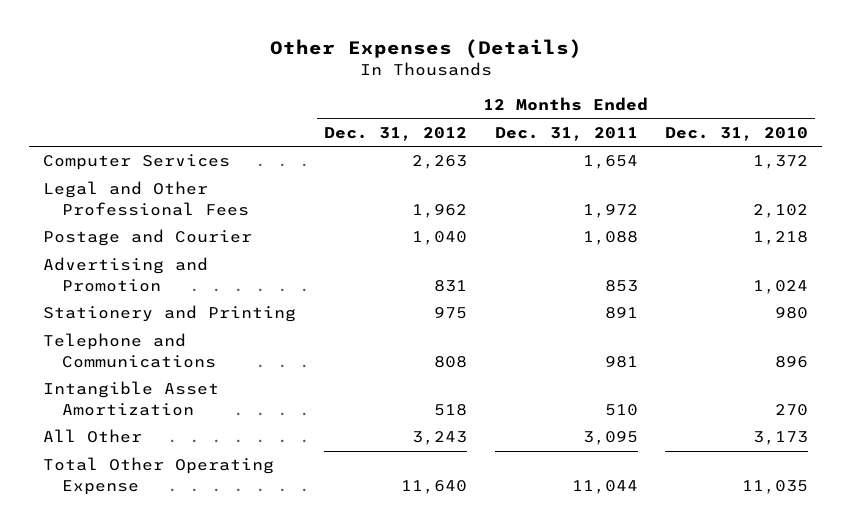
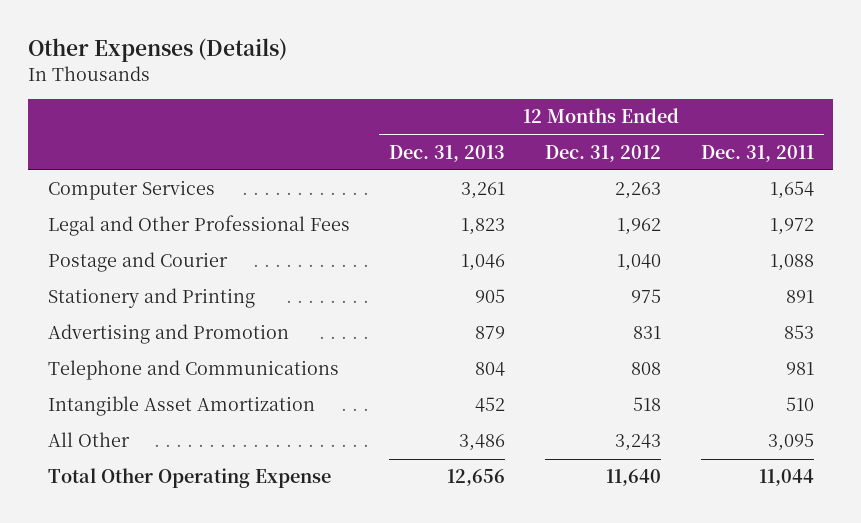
- | 12 Months Ended Dec. 31, 2012 | 12 Months Ended Dec. 31, 2011 | 12 Months Ended Dec. 31, 2010
+ | 12 Months Ended Dec. 31, 2013 | 12 Months Ended Dec. 31, 2012 | 12 Months Ended Dec. 31, 2011
moved down: Advertising and Promotion | 879 | 831 | 853

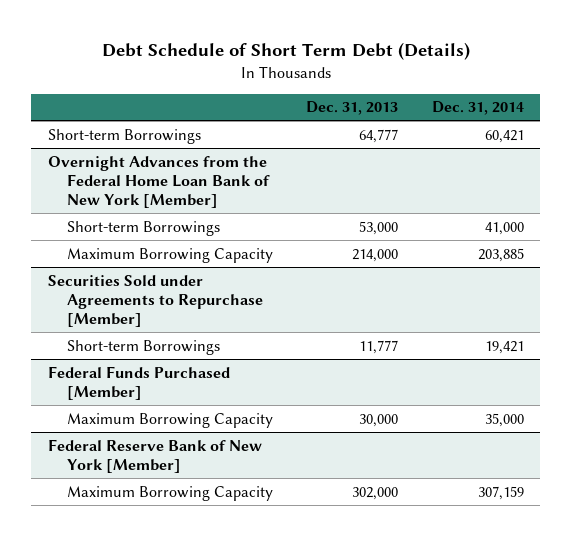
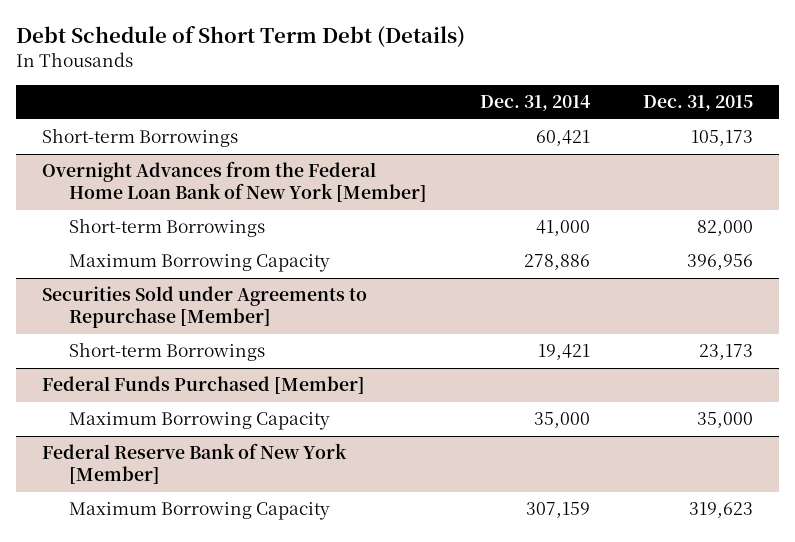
- | Dec. 31, 2013 | Dec. 31, 2014
+ | Dec. 31, 2014 | Dec. 31, 2015
@ Overnight Advances from the Federal Home Loan Bank of New York [Member]
- Maximum Borrowing Capacity | 214,000 | 203,885
+ Maximum Borrowing Capacity | 278,886 | 396,956

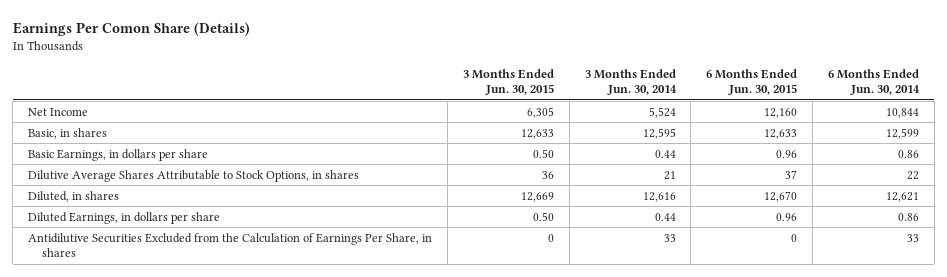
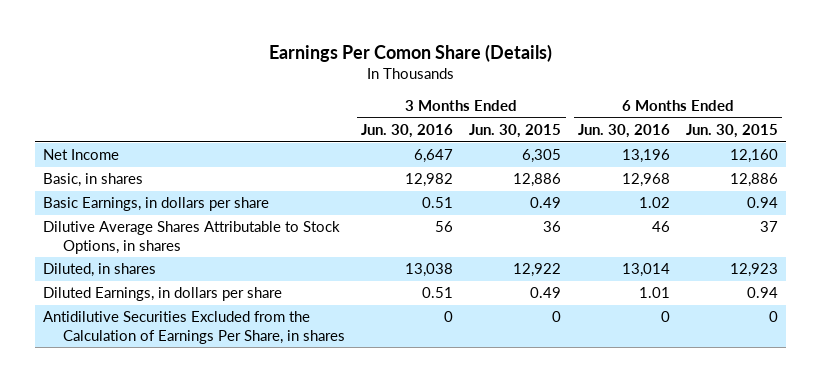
- | 3 Months Ended Jun. 30, 2015 | 3 Months Ended Jun. 30, 2014 | 6 Months Ended Jun. 30, 2015 | 6 Months Ended Jun. 30, 2014
+ | 3 Months Ended Jun. 30, 2016 | 3 Months Ended Jun. 30, 2015 | 6 Months Ended Jun. 30, 2016 | 6 Months Ended Jun. 30, 2015
- Basic, in shares | 12,633 | 12,595 | 12,633 | 12,599
- Basic Earnings, in dollars per share | 0.50 | 0.44 | 0.96 | 0.86
+ Basic, in shares | 12,982 | 12,886 | 12,968 | 12,886
+ Basic Earnings, in dollars per share | 0.51 | 0.49 | 1.02 | 0.94
- Diluted, in shares | 12,669 | 12,616 | 12,670 | 12,621
- Diluted Earnings, in dollars per share | 0.50 | 0.44 | 0.96 | 0.86
+ Diluted, in shares | 13,038 | 12,922 | 13,014 | 12,923
+ Diluted Earnings, in dollars per share | 0.51 | 0.49 | 1.01 | 0.94

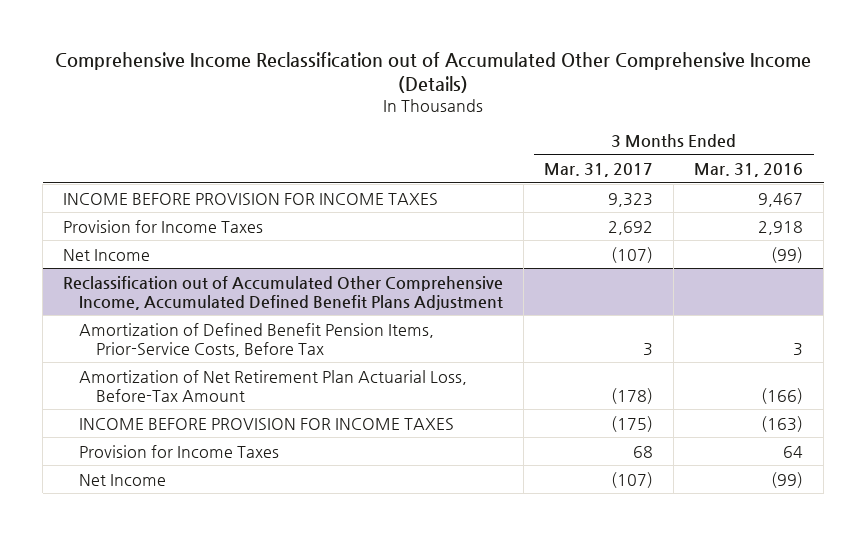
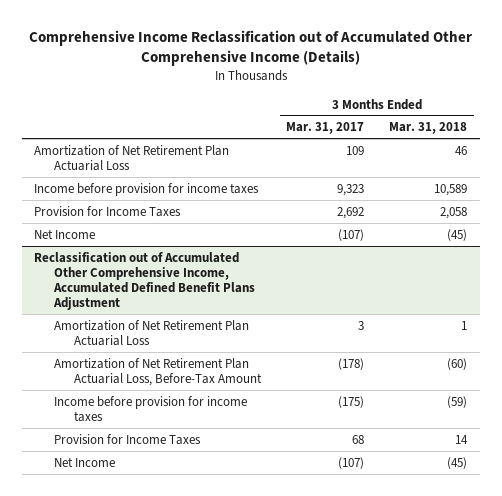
- | 3 Months Ended Mar. 31, 2017 | 3 Months Ended Mar. 31, 2016
+ | 3 Months Ended Mar. 31, 2017 | 3 Months Ended Mar. 31, 2018
- INCOME BEFORE PROVISION FOR INCOME TAXES | 9,323 | 9,467
+ Amortization of Net Retirement Plan Actuarial Loss | 109 | 46
+ Income before provision for income taxes | 9,323 | 10,589
@ Reclassification out of Accumulated Other Comprehensive Income, Accumulated Defined Benefit Plans Adjustment
- Amortization of Defined Benefit Pension Items, Prior-Service Costs, Before Tax | 3 | 3
+ Amortization of Net Retirement Plan Actuarial Loss | 3 | 1
- INCOME BEFORE PROVISION FOR INCOME TAXES | (175) | (163)
+ Income before provision for income taxes | (175) | (59)

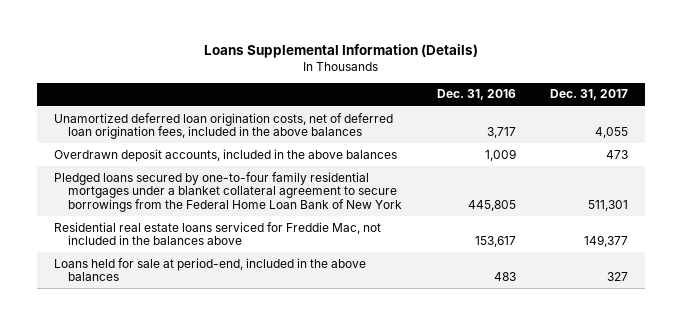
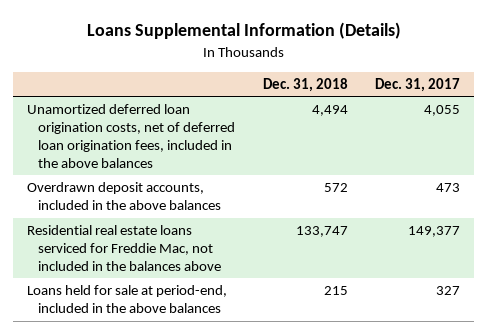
- | Dec. 31, 2016 | Dec. 31, 2017
+ | Dec. 31, 2018 | Dec. 31, 2017
- Pledged loans secured by one-to-four family residential mortgages under a blanket collateral agreement to secure borrowings from the Federal Home Loan Bank of New York | 445,805 | 511,301

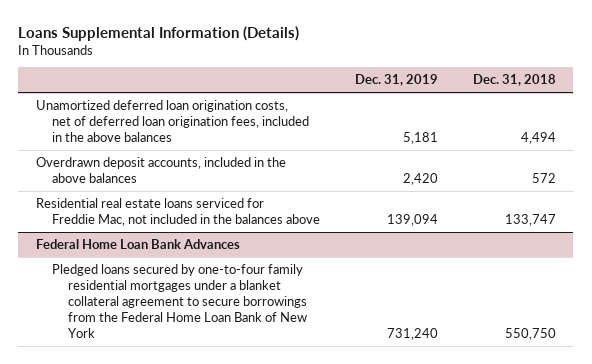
- | Dec. 31, 2018 | Dec. 31, 2017
+ | Dec. 31, 2019 | Dec. 31, 2018
- Loans held for sale at period-end, included in the above balances | 215 | 327
+ Federal Home Loan Bank Advances
+ Pledged loans secured by one-to-four family residential mortgages under a blanket collateral agreement to secure borrowings from the Federal Home Loan Bank of New York | 731,240 | 550,750

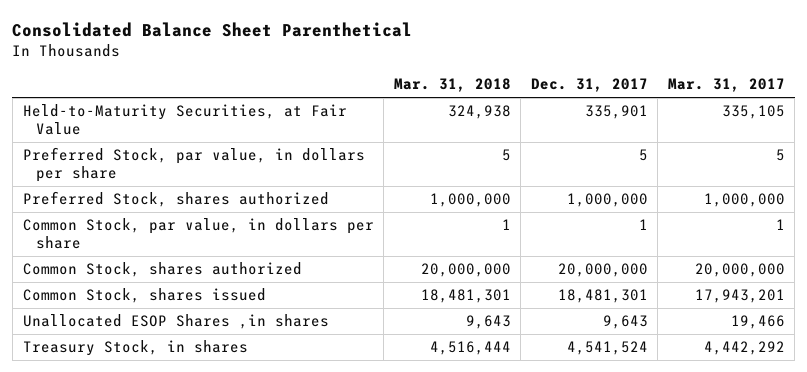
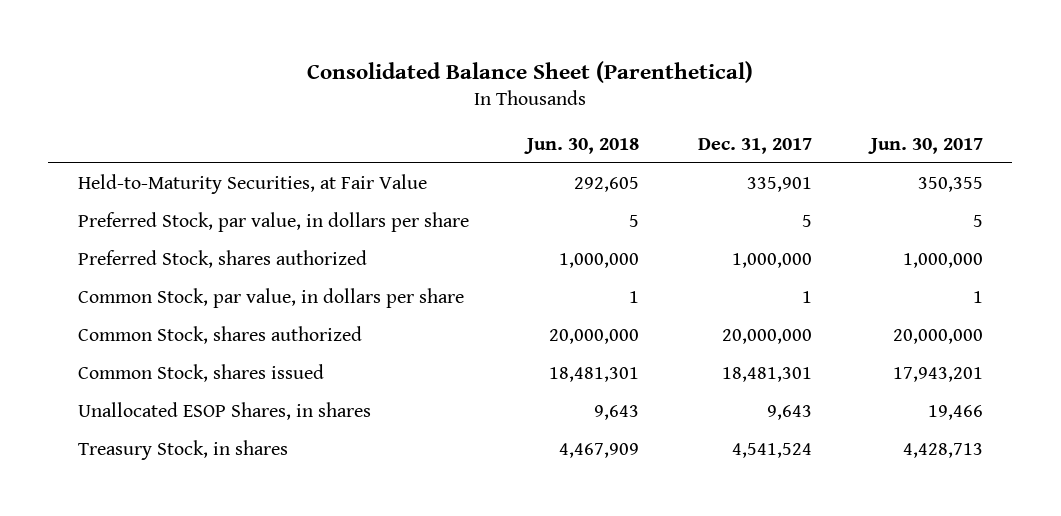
- Consolidated Balance Sheet Parenthetical
+ Consolidated Balance Sheet (Parenthetical)
- | Mar. 31, 2018 | Dec. 31, 2017 | Mar. 31, 2017
+ | Jun. 30, 2018 | Dec. 31, 2017 | Jun. 30, 2017
- Unallocated ESOP Shares ,in shares | 9,643 | 9,643 | 19,466
+ Unallocated ESOP Shares, in shares | 9,643 | 9,643 | 19,466

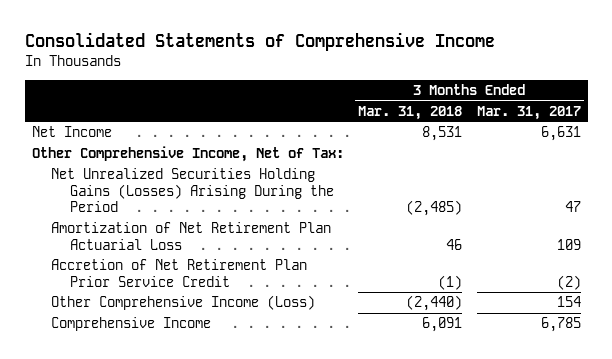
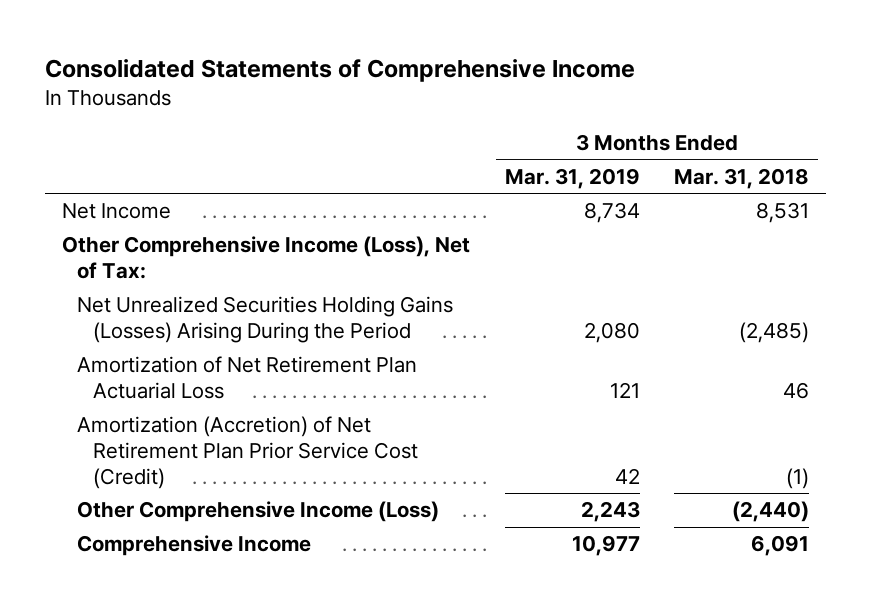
- | 3 Months Ended Mar. 31, 2018 | 3 Months Ended Mar. 31, 2017
+ | 3 Months Ended Mar. 31, 2019 | 3 Months Ended Mar. 31, 2018
- Other Comprehensive Income, Net of Tax:
+ Other Comprehensive Income (Loss), Net of Tax:
- Accretion of Net Retirement Plan Prior Service Credit | (1) | (2)
+ Amortization (Accretion) of Net Retirement Plan Prior Service Cost (Credit) | 42 | (1)

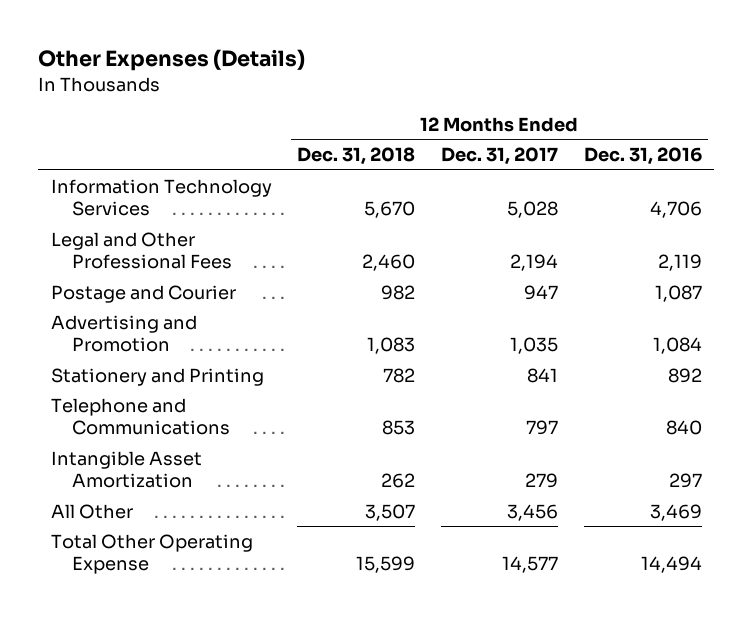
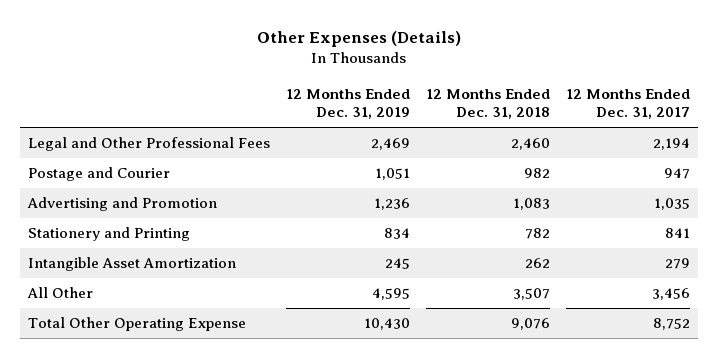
- | 12 Months Ended Dec. 31, 2018 | 12 Months Ended Dec. 31, 2017 | 12 Months Ended Dec. 31, 2016
+ | 12 Months Ended Dec. 31, 2019 | 12 Months Ended Dec. 31, 2018 | 12 Months Ended Dec. 31, 2017
- Information Technology Services | 5,670 | 5,028 | 4,706
- Telephone and Communications | 853 | 797 | 840
- Total Other Operating Expense | 15,599 | 14,577 | 14,494
+ Total Other Operating Expense | 10,430 | 9,076 | 8,752

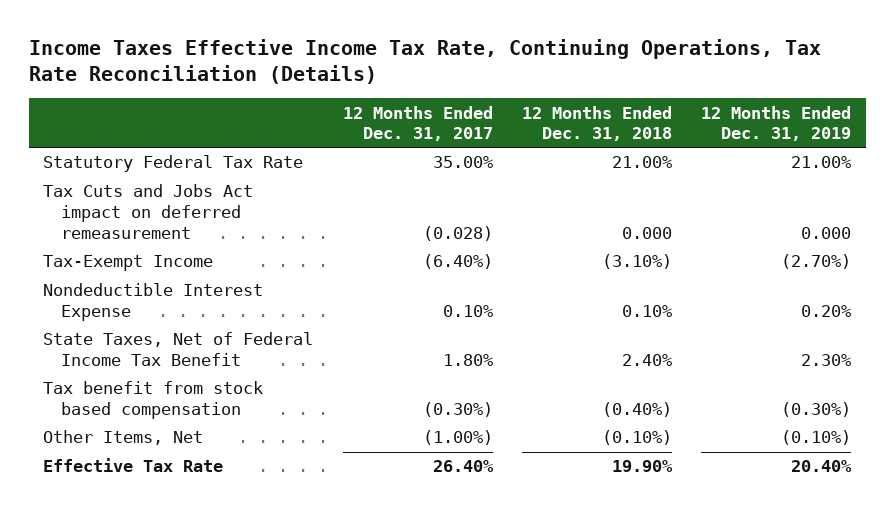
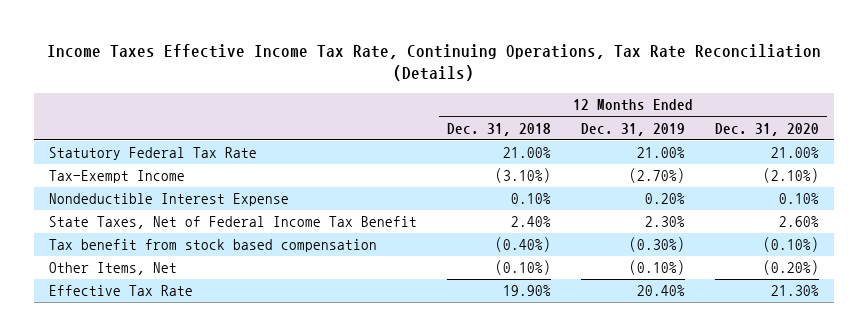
- | 12 Months Ended Dec. 31, 2017 | 12 Months Ended Dec. 31, 2018 | 12 Months Ended Dec. 31, 2019
+ | 12 Months Ended Dec. 31, 2018 | 12 Months Ended Dec. 31, 2019 | 12 Months Ended Dec. 31, 2020
- Tax Cuts and Jobs Act impact on deferred remeasurement | (0.028) | 0.000 | 0.000

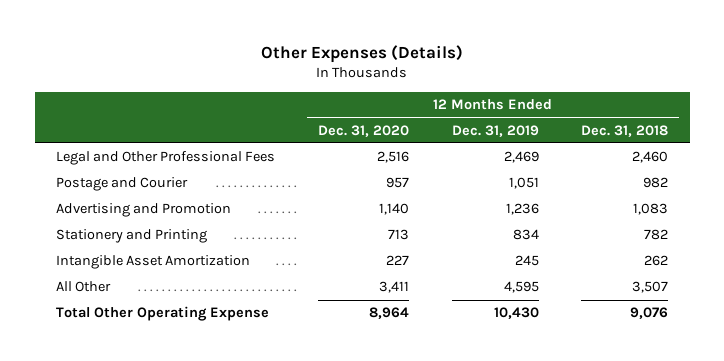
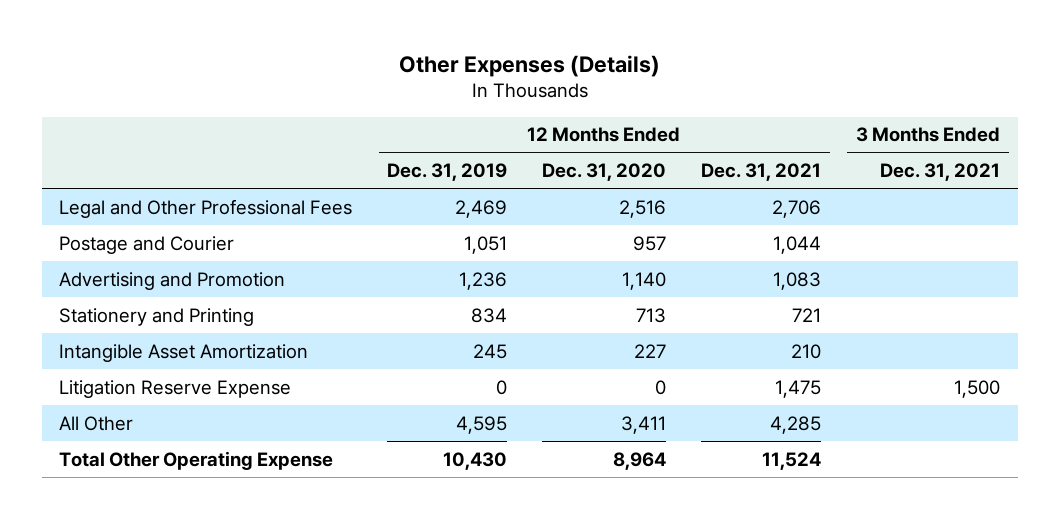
- | 12 Months Ended Dec. 31, 2020 | 12 Months Ended Dec. 31, 2019 | 12 Months Ended Dec. 31, 2018
+ | 12 Months Ended Dec. 31, 2019 | 12 Months Ended Dec. 31, 2020 | 12 Months Ended Dec. 31, 2021 | 3 Months Ended Dec. 31, 2021
+ Litigation Reserve Expense | 0 | 0 | 1,475 | 1,500

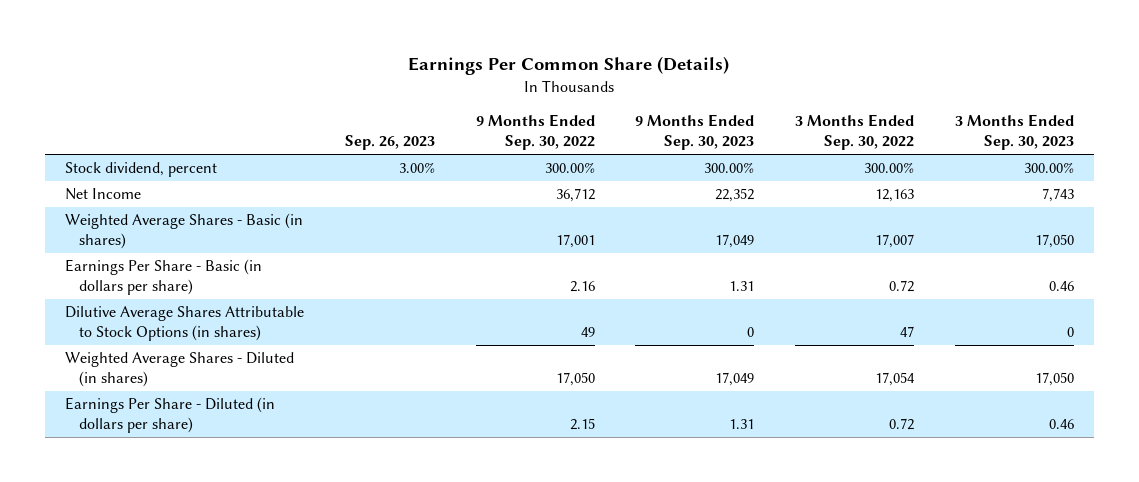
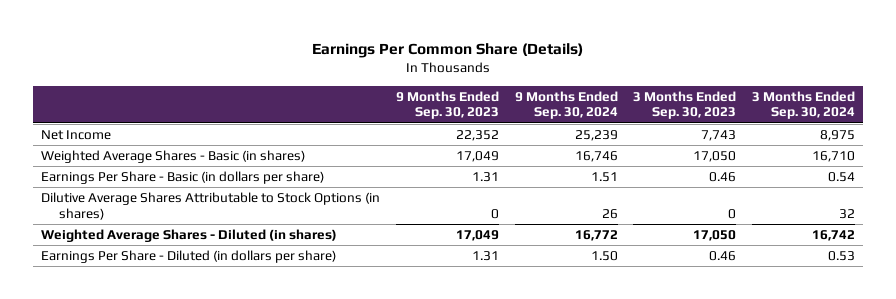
- | Sep. 26, 2023 | 9 Months Ended Sep. 30, 2022 | 9 Months Ended Sep. 30, 2023 | 3 Months Ended Sep. 30, 2022 | 3 Months Ended Sep. 30, 2023
+ | 9 Months Ended Sep. 30, 2023 | 9 Months Ended Sep. 30, 2024 | 3 Months Ended Sep. 30, 2023 | 3 Months Ended Sep. 30, 2024
- Stock dividend, percent | 3.00% | 300.00% | 300.00% | 300.00% | 300.00%

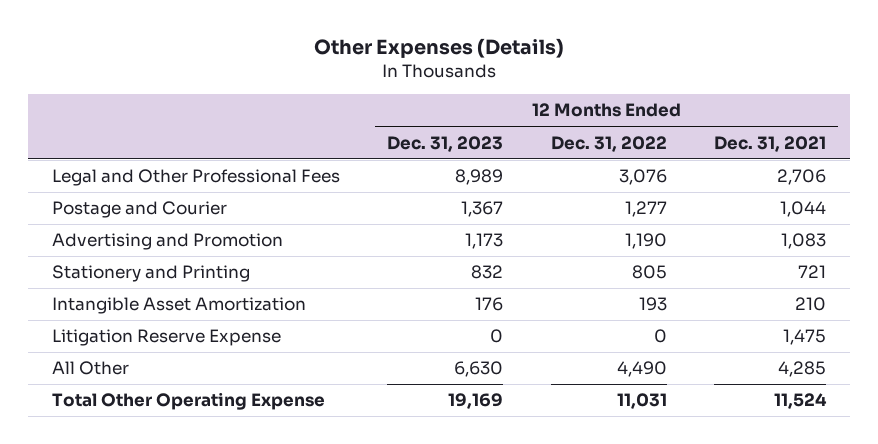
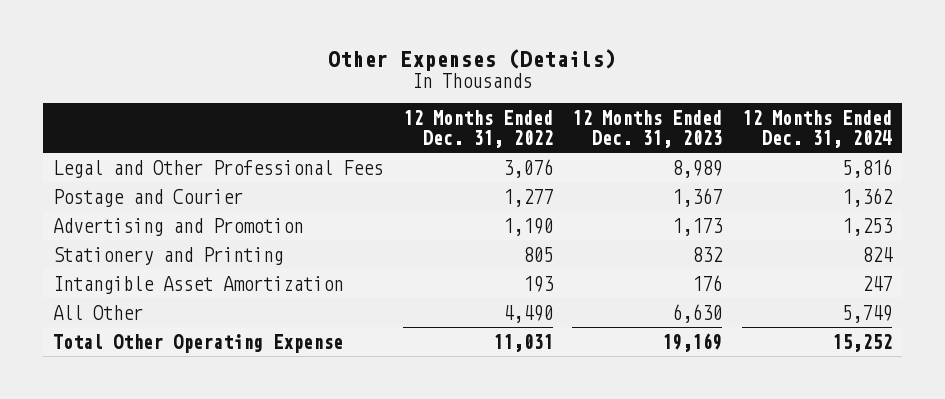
- | 12 Months Ended Dec. 31, 2023 | 12 Months Ended Dec. 31, 2022 | 12 Months Ended Dec. 31, 2021
+ | 12 Months Ended Dec. 31, 2022 | 12 Months Ended Dec. 31, 2023 | 12 Months Ended Dec. 31, 2024
- Litigation Reserve Expense | 0 | 0 | 1,475

